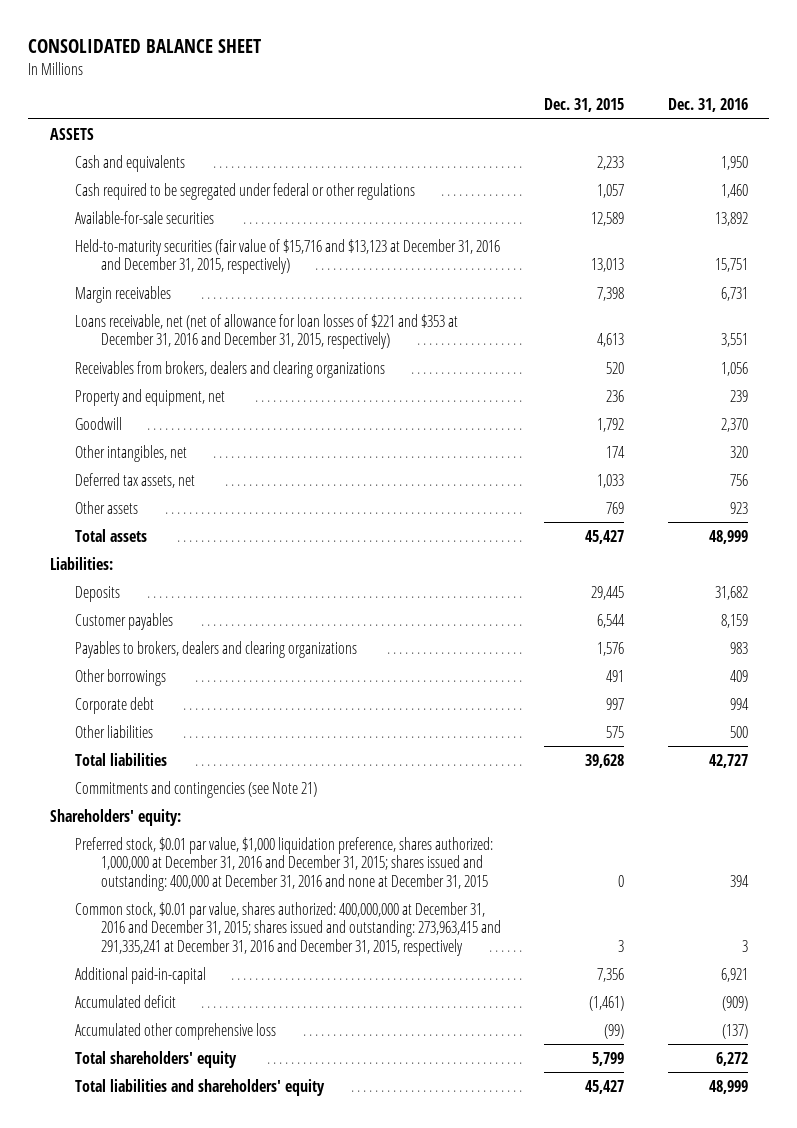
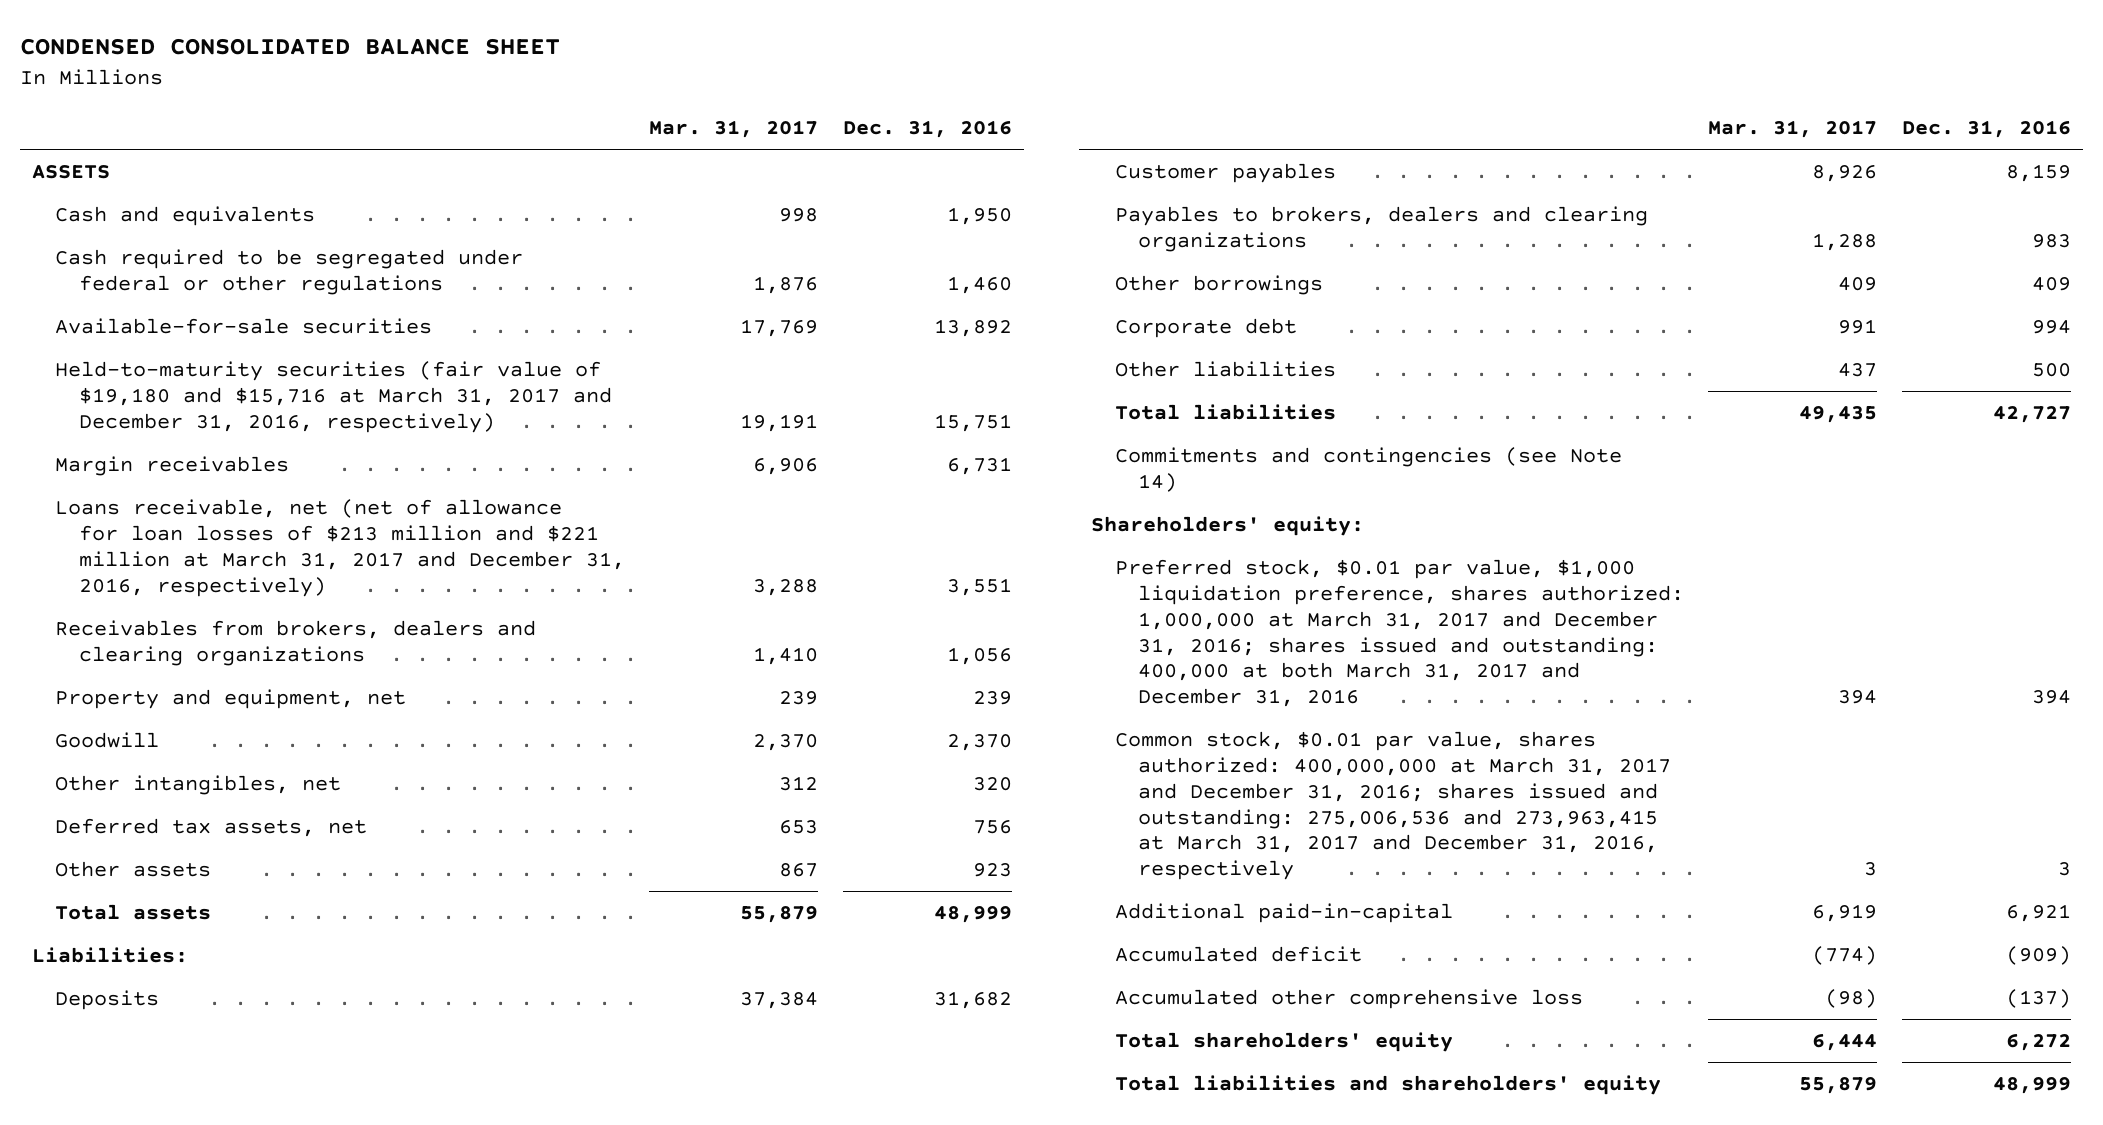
- CONSOLIDATED BALANCE SHEET
+ CONDENSED CONSOLIDATED BALANCE SHEET
- | Dec. 31, 2015 | Dec. 31, 2016
+ | Mar. 31, 2017 | Dec. 31, 2016
- Held-to-maturity securities (fair value of $15,716 and $13,123 at December 31, 2016 and December 31, 2015, respectively) | 13,013 | 15,751
+ Held-to-maturity securities (fair value of $19,180 and $15,716 at March 31, 2017 and December 31, 2016, respectively) | 19,191 | 15,751
- Loans receivable, net (net of allowance for loan losses of $221 and $353 at December 31, 2016 and December 31, 2015, respectively) | 4,613 | 3,551
+ Loans receivable, net (net of allowance for loan losses of $213 million and $221 million at March 31, 2017 and December 31, 2016, respectively) | 3,288 | 3,551
- Commitments and contingencies (see Note 21)
+ Commitments and contingencies (see Note 14)
- Preferred stock, $0.01 par value, $1,000 liquidation preference, shares authorized: 1,000,000 at December 31, 2016 and December 31, 2015; shares issued and outstanding: 400,000 at December 31, 2016 and none at December 31, 2015 | 0 | 394
- Common stock, $0.01 par value, shares authorized: 400,000,000 at December 31, 2016 and December 31, 2015; shares issued and outstanding: 273,963,415 and 291,335,241 at December 31, 2016 and December 31, 2015, respectively | 3 | 3
+ Preferred stock, $0.01 par value, $1,000 liquidation preference, shares authorized: 1,000,000 at March 31, 2017 and December 31, 2016; shares issued and outstanding: 400,000 at both March 31, 2017 and December 31, 2016 | 394 | 394
+ Common stock, $0.01 par value, shares authorized: 400,000,000 at March 31, 2017 and December 31, 2016; shares issued and outstanding: 275,006,536 and 273,963,415 at March 31, 2017 and December 31, 2016, respectively | 3 | 3

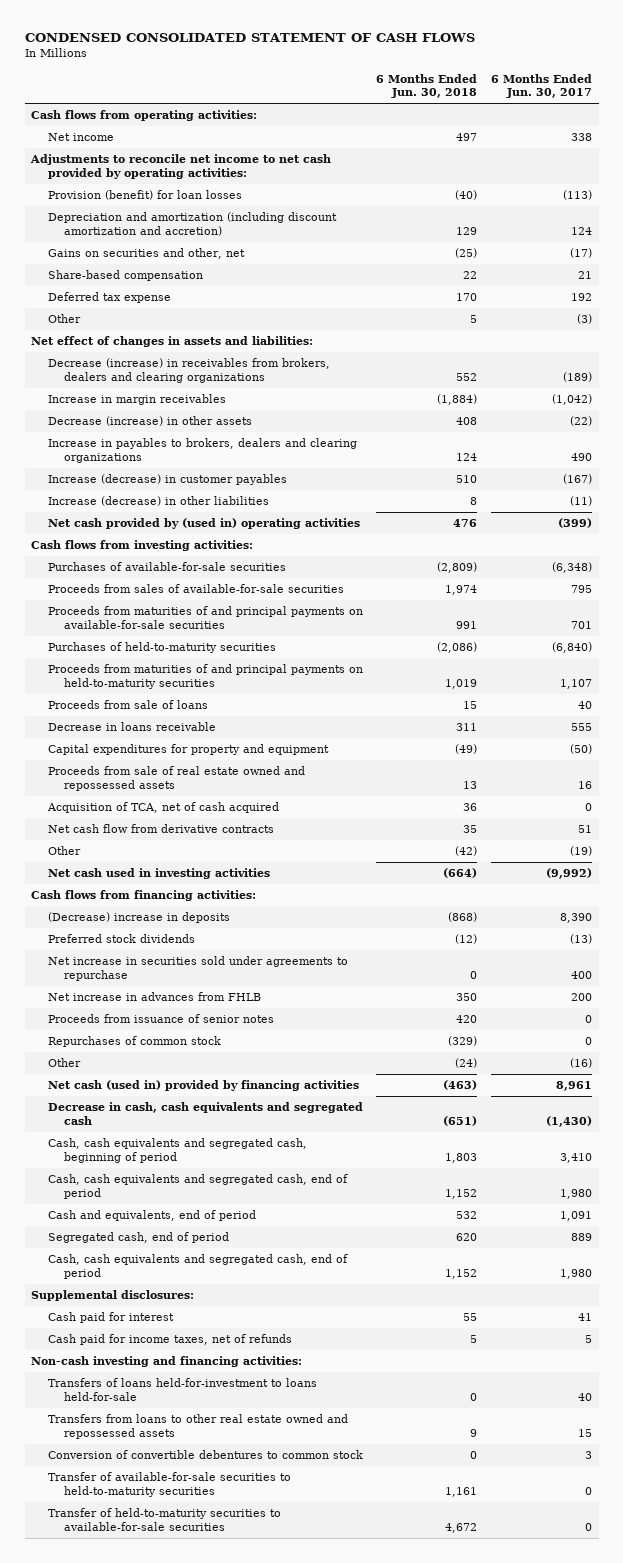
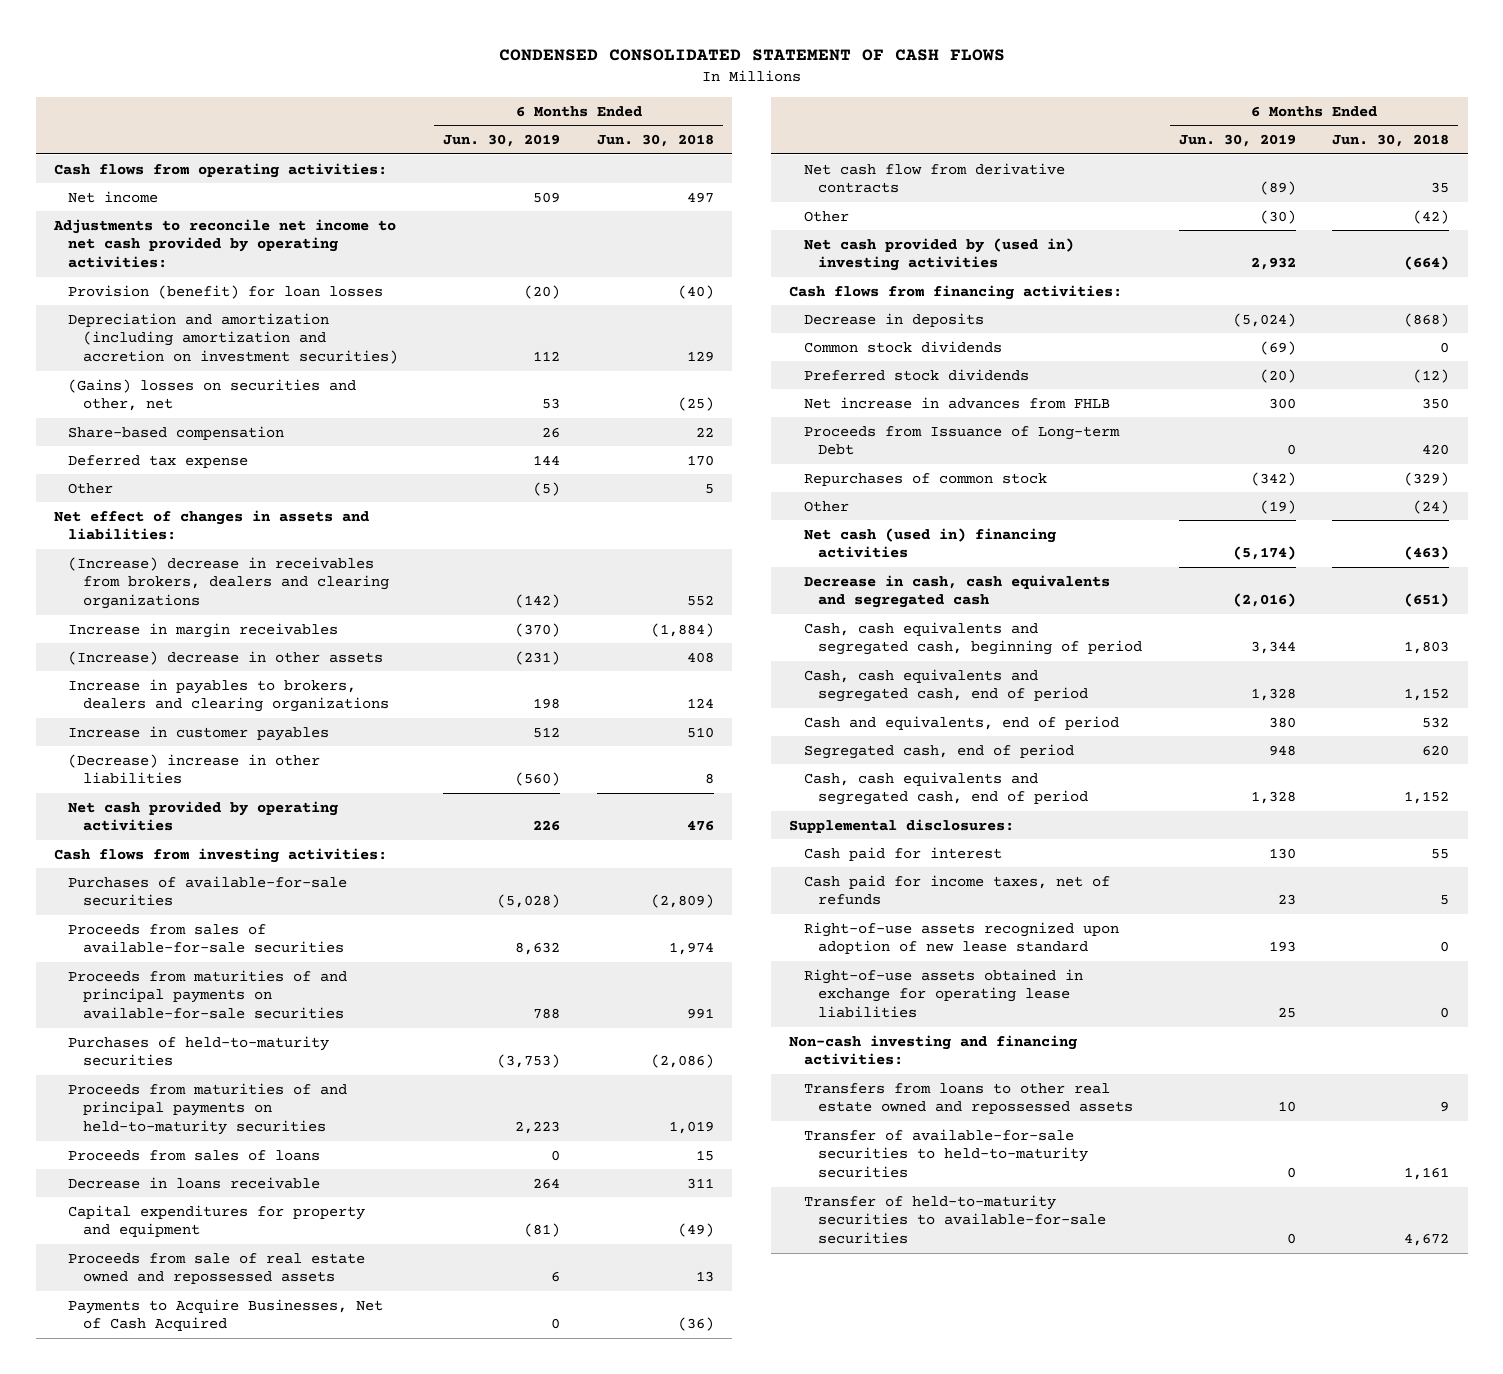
- | 6 Months Ended Jun. 30, 2018 | 6 Months Ended Jun. 30, 2017
+ | 6 Months Ended Jun. 30, 2019 | 6 Months Ended Jun. 30, 2018
- Depreciation and amortization (including discount amortization and accretion) | 129 | 124
- Gains on securities and other, net | (25) | (17)
+ Depreciation and amortization (including amortization and accretion on investment securities) | 112 | 129
+ (Gains) losses on securities and other, net | 53 | (25)
- Decrease (increase) in receivables from brokers, dealers and clearing organizations | 552 | (189)
+ (Increase) decrease in receivables from brokers, dealers and clearing organizations | (142) | 552
- Decrease (increase) in other assets | 408 | (22)
+ (Increase) decrease in other assets | (231) | 408
- Increase (decrease) in customer payables | 510 | (167)
- Increase (decrease) in other liabilities | 8 | (11)
- Net cash provided by (used in) operating activities | 476 | (399)
+ Increase in customer payables | 512 | 510
+ (Decrease) increase in other liabilities | (560) | 8
+ Net cash provided by operating activities | 226 | 476
- Proceeds from sale of loans | 15 | 40
+ Proceeds from sales of loans | 0 | 15
- Acquisition of TCA, net of cash acquired | 36 | 0
+ Payments to Acquire Businesses, Net of Cash Acquired | 0 | (36)
- Net cash used in investing activities | (664) | (9,992)
+ Net cash provided by (used in) investing activities | 2,932 | (664)
- (Decrease) increase in deposits | (868) | 8,390
+ Decrease in deposits | (5,024) | (868)
+ Common stock dividends | (69) | 0
- Net increase in securities sold under agreements to repurchase | 0 | 400
- Proceeds from issuance of senior notes | 420 | 0
+ Proceeds from Issuance of Long-term Debt | 0 | 420
- Net cash (used in) provided by financing activities | (463) | 8,961
+ Net cash (used in) financing activities | (5,174) | (463)
+ Right-of-use assets recognized upon adoption of new lease standard | 193 | 0
+ Right-of-use assets obtained in exchange for operating lease liabilities | 25 | 0
- Transfers of loans held-for-investment to loans held-for-sale | 0 | 40
- Conversion of convertible debentures to common stock | 0 | 3

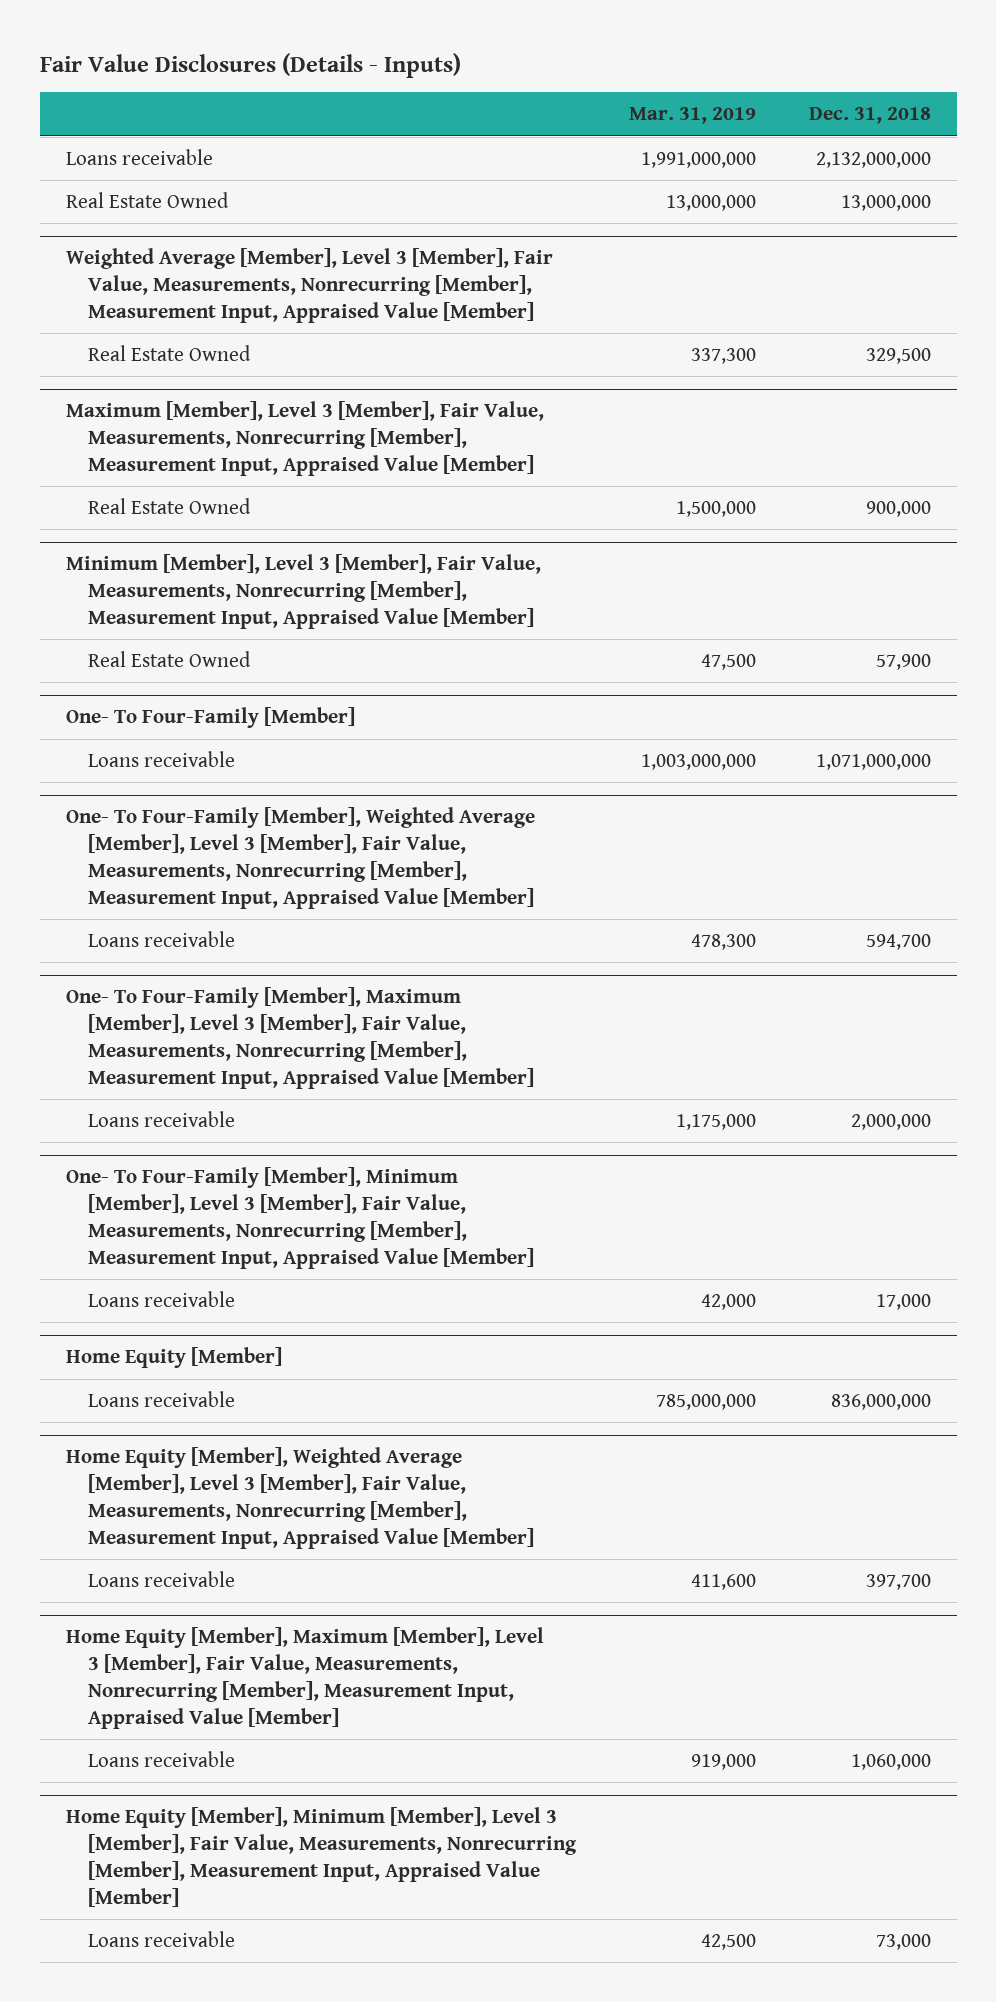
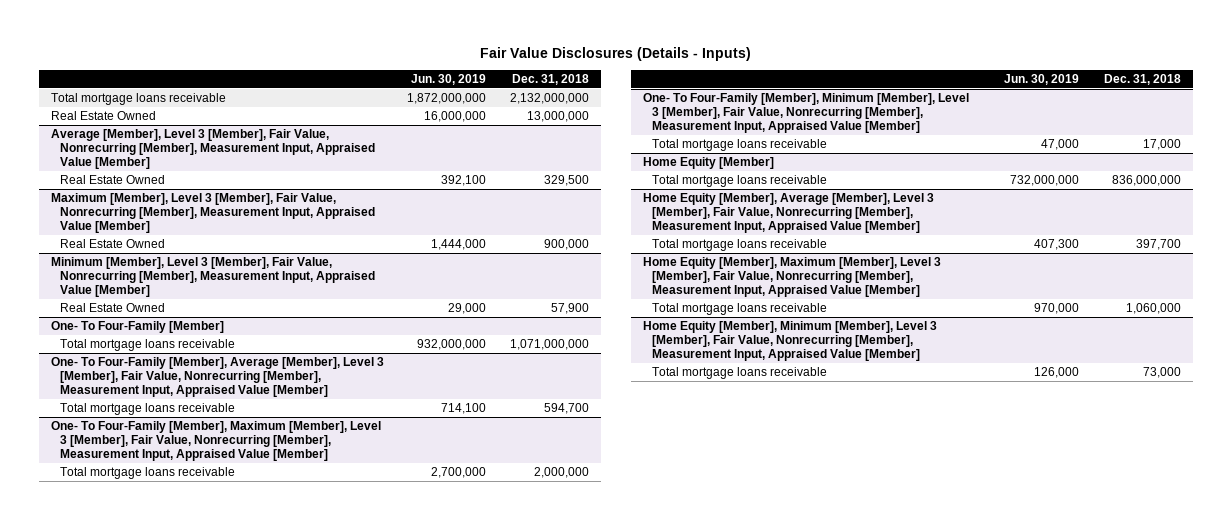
- | Mar. 31, 2019 | Dec. 31, 2018
+ | Jun. 30, 2019 | Dec. 31, 2018
- Loans receivable | 1,991,000,000 | 2,132,000,000
+ Total mortgage loans receivable | 1,872,000,000 | 2,132,000,000
- Weighted Average [Member], Level 3 [Member], Fair Value, Measurements, Nonrecurring [Member], Measurement Input, Appraised Value [Member]
+ Average [Member], Level 3 [Member], Fair Value, Nonrecurring [Member], Measurement Input, Appraised Value [Member]
- Maximum [Member], Level 3 [Member], Fair Value, Measurements, Nonrecurring [Member], Measurement Input, Appraised Value [Member]
+ Maximum [Member], Level 3 [Member], Fair Value, Nonrecurring [Member], Measurement Input, Appraised Value [Member]
- Minimum [Member], Level 3 [Member], Fair Value, Measurements, Nonrecurring [Member], Measurement Input, Appraised Value [Member]
+ Minimum [Member], Level 3 [Member], Fair Value, Nonrecurring [Member], Measurement Input, Appraised Value [Member]
@ One- To Four-Family [Member]
- Loans receivable | 1,003,000,000 | 1,071,000,000
- One- To Four-Family [Member], Weighted Average [Member], Level 3 [Member], Fair Value, Measurements, Nonrecurring [Member], Measurement Input, Appraised Value [Member]
- Loans receivable | 478,300 | 594,700
- One- To Four-Family [Member], Maximum [Member], Level 3 [Member], Fair Value, Measurements, Nonrecurring [Member], Measurement Input, Appraised Value [Member]
- Loans receivable | 1,175,000 | 2,000,000
- One- To Four-Family [Member], Minimum [Member], Level 3 [Member], Fair Value, Measurements, Nonrecurring [Member], Measurement Input, Appraised Value [Member]
- Loans receivable | 42,000 | 17,000
@ One- To Four-Family [Member]
+ Total mortgage loans receivable | 932,000,000 | 1,071,000,000
+ One- To Four-Family [Member], Average [Member], Level 3 [Member], Fair Value, Nonrecurring [Member], Measurement Input, Appraised Value [Member]
+ Total mortgage loans receivable | 714,100 | 594,700
+ One- To Four-Family [Member], Maximum [Member], Level 3 [Member], Fair Value, Nonrecurring [Member], Measurement Input, Appraised Value [Member]
+ Total mortgage loans receivable | 2,700,000 | 2,000,000
+ One- To Four-Family [Member], Minimum [Member], Level 3 [Member], Fair Value, Nonrecurring [Member], Measurement Input, Appraised Value [Member]
+ Total mortgage loans receivable | 47,000 | 17,000
@ Home Equity [Member]
- Loans receivable | 785,000,000 | 836,000,000
- Home Equity [Member], Weighted Average [Member], Level 3 [Member], Fair Value, Measurements, Nonrecurring [Member], Measurement Input, Appraised Value [Member]
- Loans receivable | 411,600 | 397,700
- Home Equity [Member], Maximum [Member], Level 3 [Member], Fair Value, Measurements, Nonrecurring [Member], Measurement Input, Appraised Value [Member]
- Loans receivable | 919,000 | 1,060,000
- Home Equity [Member], Minimum [Member], Level 3 [Member], Fair Value, Measurements, Nonrecurring [Member], Measurement Input, Appraised Value [Member]
- Loans receivable | 42,500 | 73,000
@ Home Equity [Member]
+ Total mortgage loans receivable | 732,000,000 | 836,000,000
+ Home Equity [Member], Average [Member], Level 3 [Member], Fair Value, Nonrecurring [Member], Measurement Input, Appraised Value [Member]
+ Total mortgage loans receivable | 407,300 | 397,700
+ Home Equity [Member], Maximum [Member], Level 3 [Member], Fair Value, Nonrecurring [Member], Measurement Input, Appraised Value [Member]
+ Total mortgage loans receivable | 970,000 | 1,060,000
+ Home Equity [Member], Minimum [Member], Level 3 [Member], Fair Value, Nonrecurring [Member], Measurement Input, Appraised Value [Member]
+ Total mortgage loans receivable | 126,000 | 73,000

